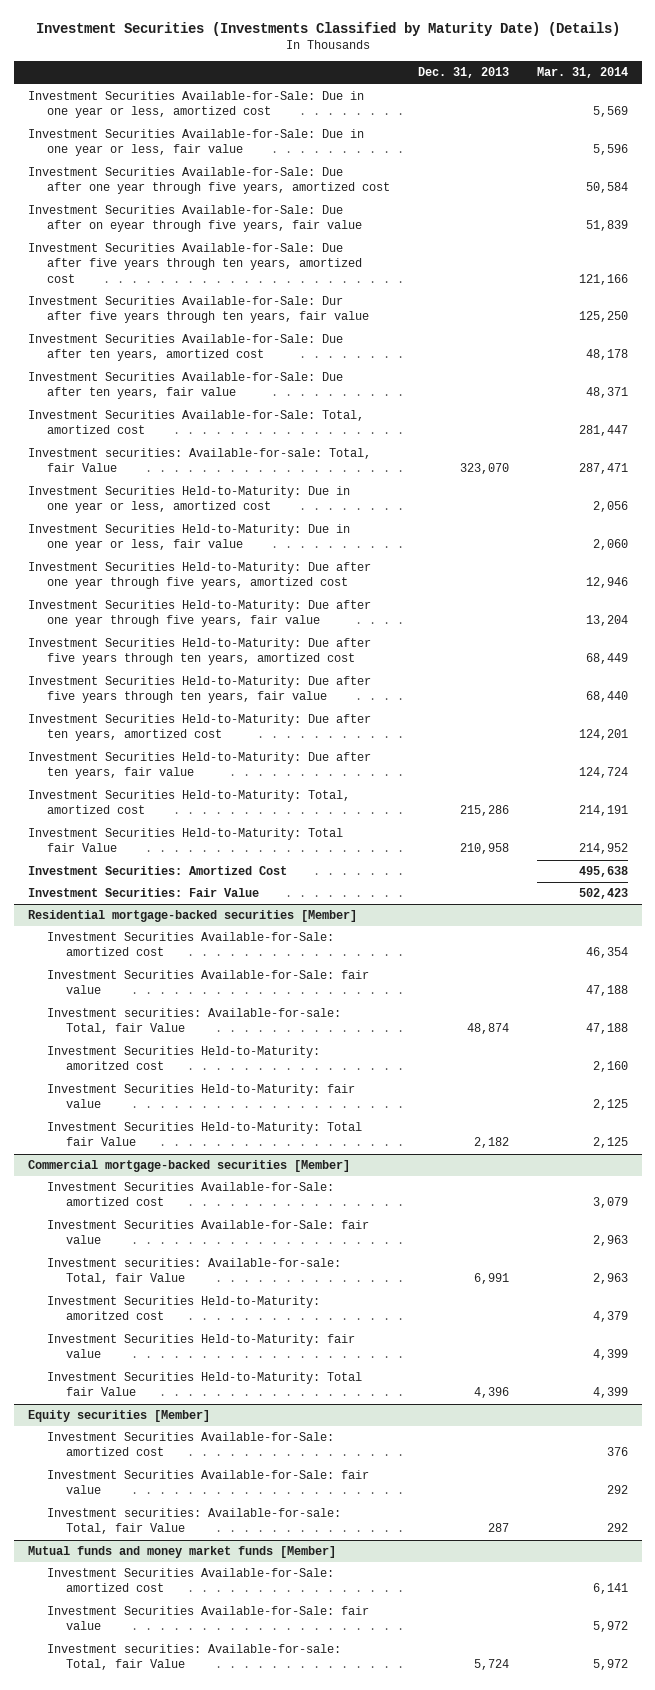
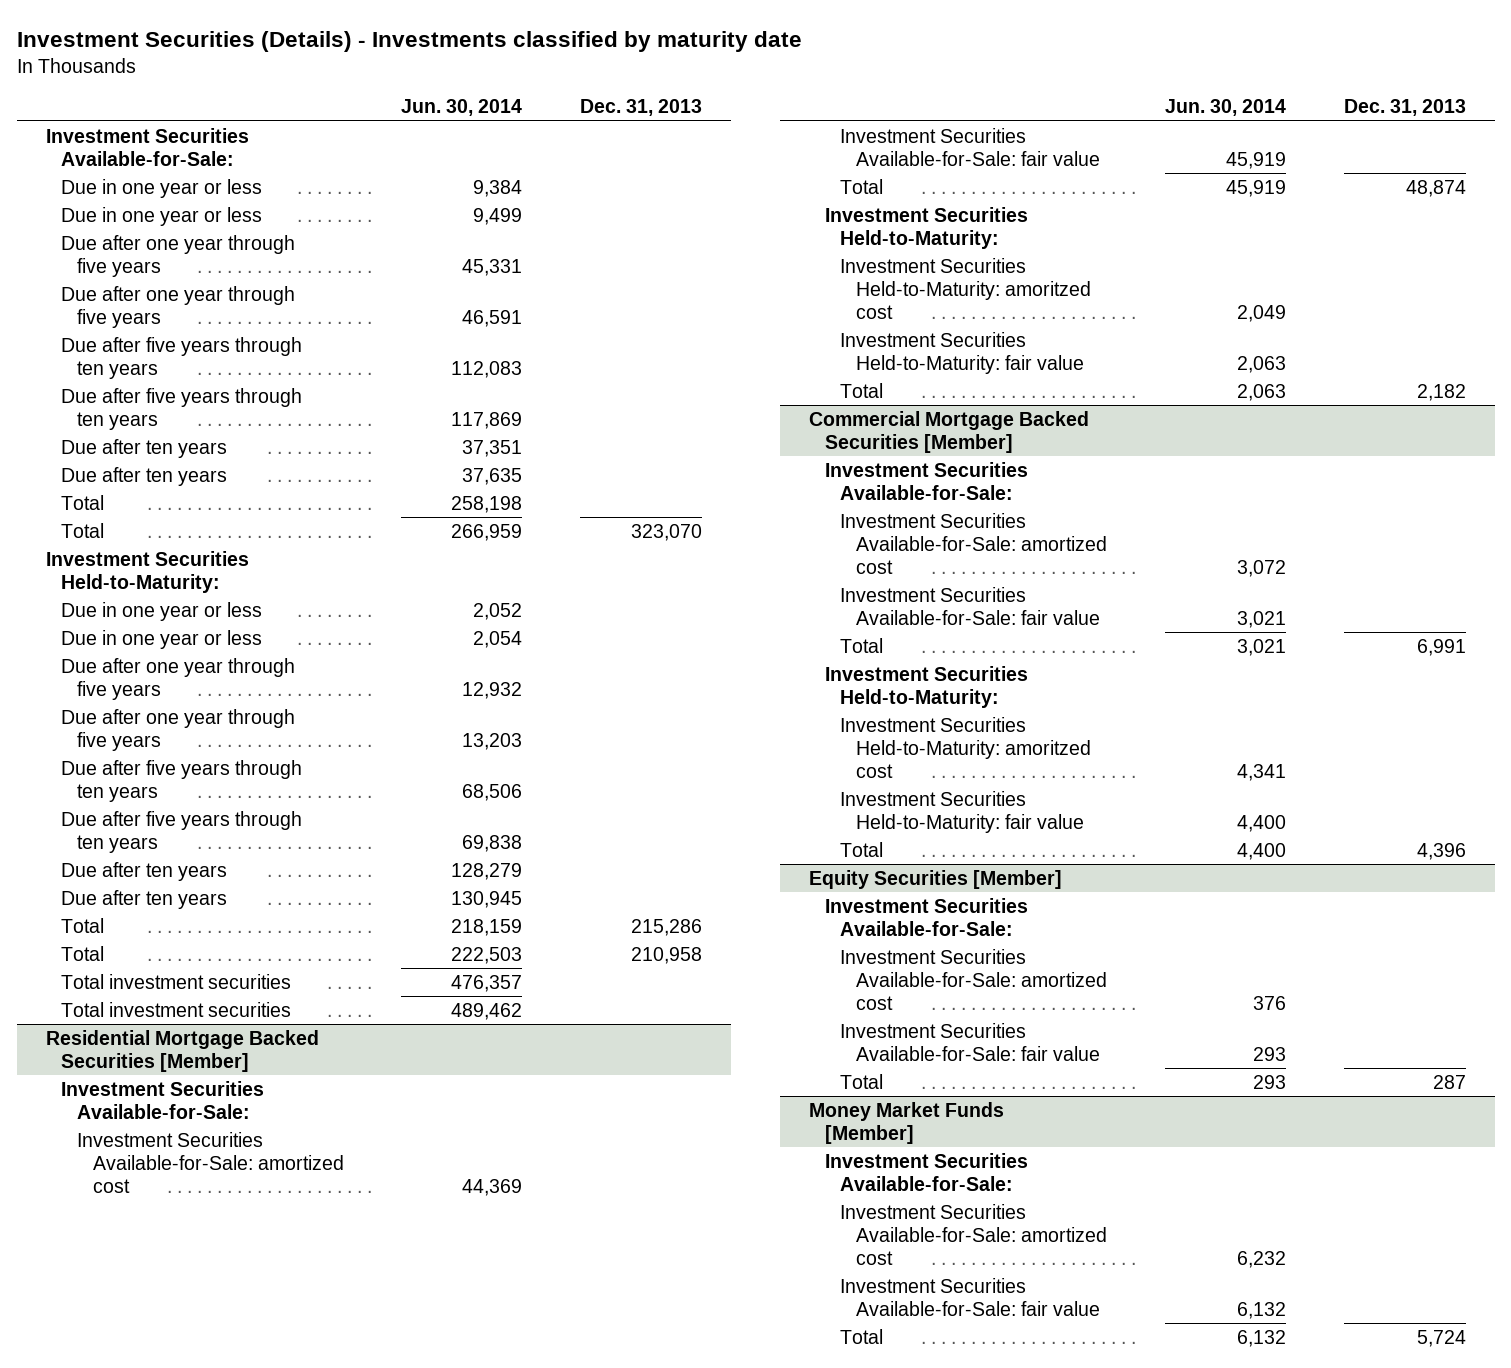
- Investment Securities (Investments Classified by Maturity Date) (Details)
+ Investment Securities (Details) - Investments classified by maturity date
- | Dec. 31, 2013 | Mar. 31, 2014
+ | Jun. 30, 2014 | Dec. 31, 2013
- Investment Securities Available-for-Sale: Due in one year or less, amortized cost | | 5,569
- Investment Securities Available-for-Sale: Due in one year or less, fair value | | 5,596
- Investment Securities Available-for-Sale: Due after one year through five years, amortized cost | | 50,584
- Investment Securities Available-for-Sale: Due after on eyear through five years, fair value | | 51,839
- Investment Securities Available-for-Sale: Due after five years through ten years, amortized cost | | 121,166
- Investment Securities Available-for-Sale: Dur after five years through ten years, fair value | | 125,250
- Investment Securities Available-for-Sale: Due after ten years, amortized cost | | 48,178
- Investment Securities Available-for-Sale: Due after ten years, fair value | | 48,371
- Investment Securities Available-for-Sale: Total, amortized cost | | 281,447
- Investment securities: Available-for-sale: Total, fair Value | 323,070 | 287,471
- Investment Securities Held-to-Maturity: Due in one year or less, amortized cost | | 2,056
- Investment Securities Held-to-Maturity: Due in one year or less, fair value | | 2,060
- Investment Securities Held-to-Maturity: Due after one year through five years, amortized cost | | 12,946
- Investment Securities Held-to-Maturity: Due after one year through five years, fair value | | 13,204
- Investment Securities Held-to-Maturity: Due after five years through ten years, amortized cost | | 68,449
- Investment Securities Held-to-Maturity: Due after five years through ten years, fair value | | 68,440
- Investment Securities Held-to-Maturity: Due after ten years, amortized cost | | 124,201
- Investment Securities Held-to-Maturity: Due after ten years, fair value | | 124,724
- Investment Securities Held-to-Maturity: Total, amortized cost | 215,286 | 214,191
- Investment Securities Held-to-Maturity: Total fair Value | 210,958 | 214,952
- Investment Securities: Amortized Cost | | 495,638
- Investment Securities: Fair Value | | 502,423
- Residential mortgage-backed securities [Member]
+ Investment Securities Available-for-Sale:
+ Due in one year or less | 9,384 |
+ Due in one year or less | 9,499 |
+ Due after one year through five years | 45,331 |
+ Due after one year through five years | 46,591 |
+ Due after five years through ten years | 112,083 |
+ Due after five years through ten years | 117,869 |
+ Due after ten years | 37,351 |
+ Due after ten years | 37,635 |
+ Total | 258,198 |
+ Total | 266,959 | 323,070
+ Investment Securities Held-to-Maturity:
+ Due in one year or less | 2,052 |
+ Due in one year or less | 2,054 |
+ Due after one year through five years | 12,932 |
+ Due after one year through five years | 13,203 |
+ Due after five years through ten years | 68,506 |
+ Due after five years through ten years | 69,838 |
+ Due after ten years | 128,279 |
+ Due after ten years | 130,945 |
+ Total | 218,159 | 215,286
+ Total | 222,503 | 210,958
+ Total investment securities | 476,357 |
+ Total investment securities | 489,462 |
+ Residential Mortgage Backed Securities [Member]
+ Investment Securities Available-for-Sale:
- Investment securities: Available-for-sale: Total, fair Value | 48,874 | 47,188
+ Total | 45,919 | 48,874
+ Investment Securities Held-to-Maturity:
- Investment Securities Held-to-Maturity: Total fair Value | 2,182 | 2,125
- Commercial mortgage-backed securities [Member]
+ Total | 2,063 | 2,182
+ Commercial Mortgage Backed Securities [Member]
+ Investment Securities Available-for-Sale:
- Investment securities: Available-for-sale: Total, fair Value | 6,991 | 2,963
+ Total | 3,021 | 6,991
+ Investment Securities Held-to-Maturity:
- Investment Securities Held-to-Maturity: Total fair Value | 4,396 | 4,399
- Equity securities [Member]
+ Total | 4,400 | 4,396
+ Equity Securities [Member]
+ Investment Securities Available-for-Sale:
- Investment securities: Available-for-sale: Total, fair Value | 287 | 292
- Mutual funds and money market funds [Member]
+ Total | 293 | 287
+ Money Market Funds [Member]
+ Investment Securities Available-for-Sale:
- Investment securities: Available-for-sale: Total, fair Value | 5,724 | 5,972
+ Total | 6,132 | 5,724

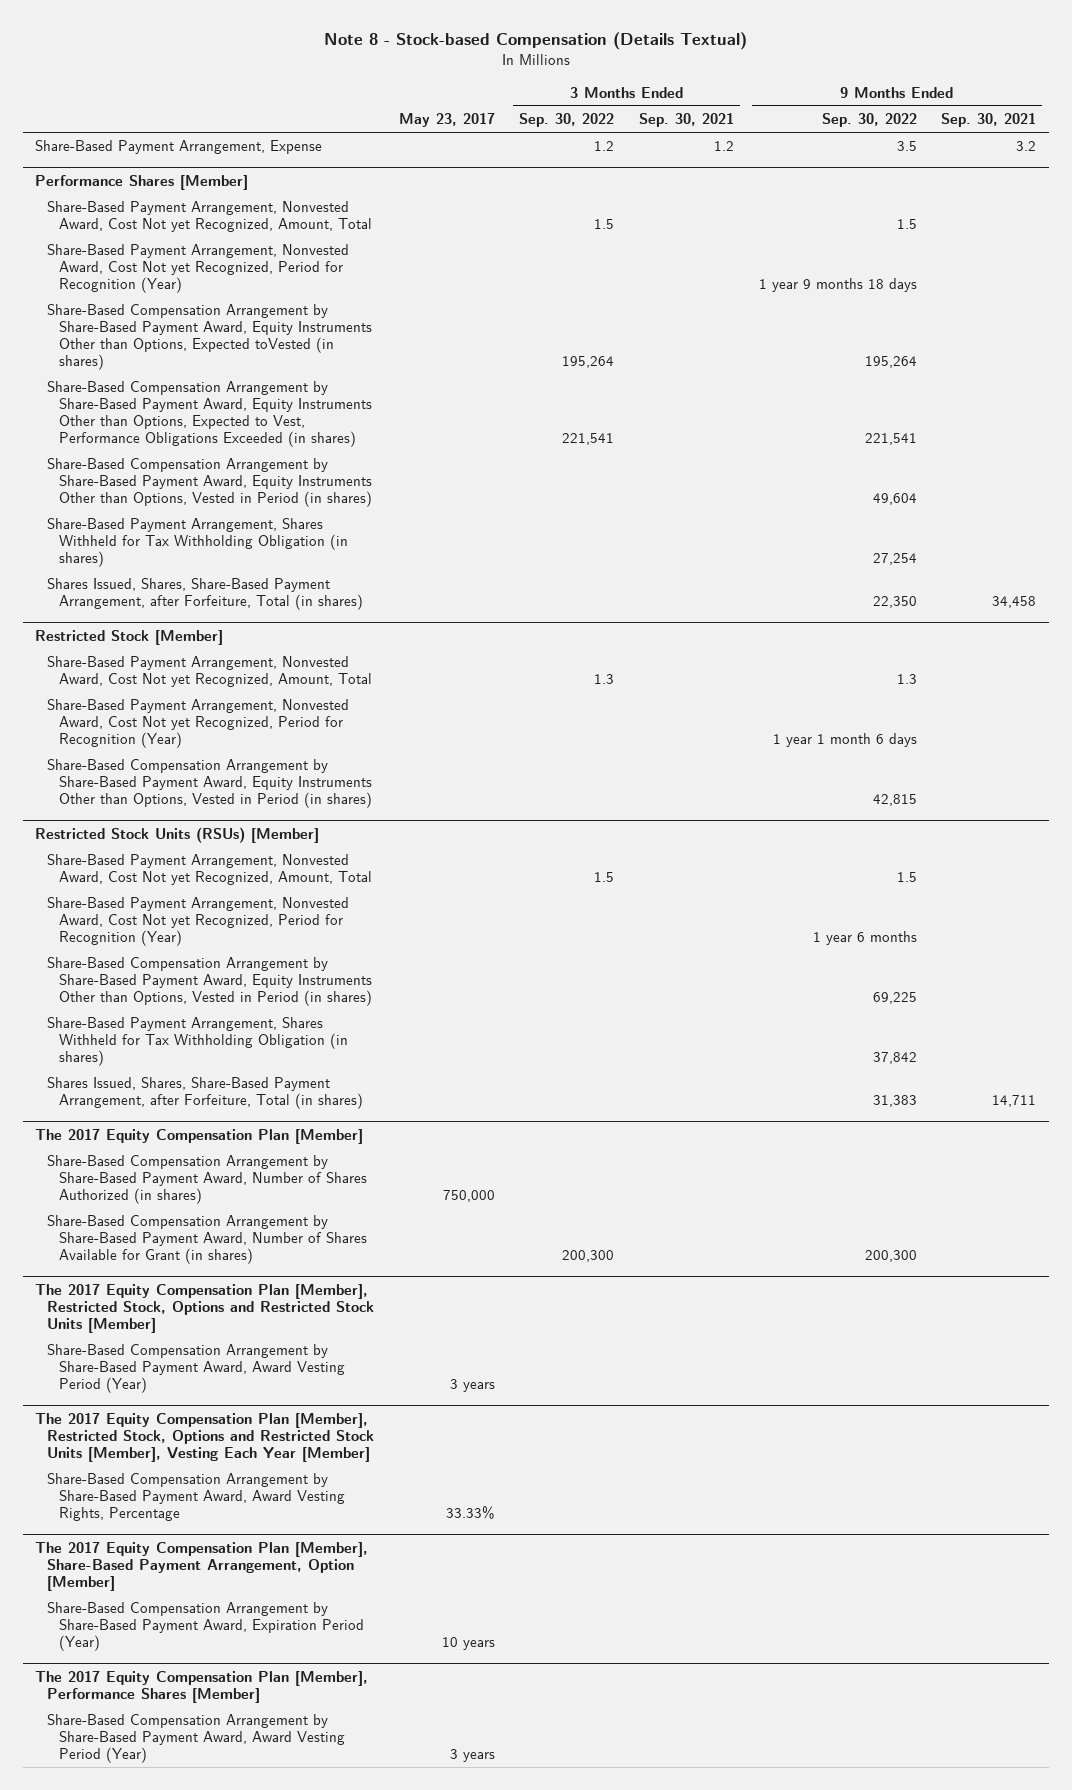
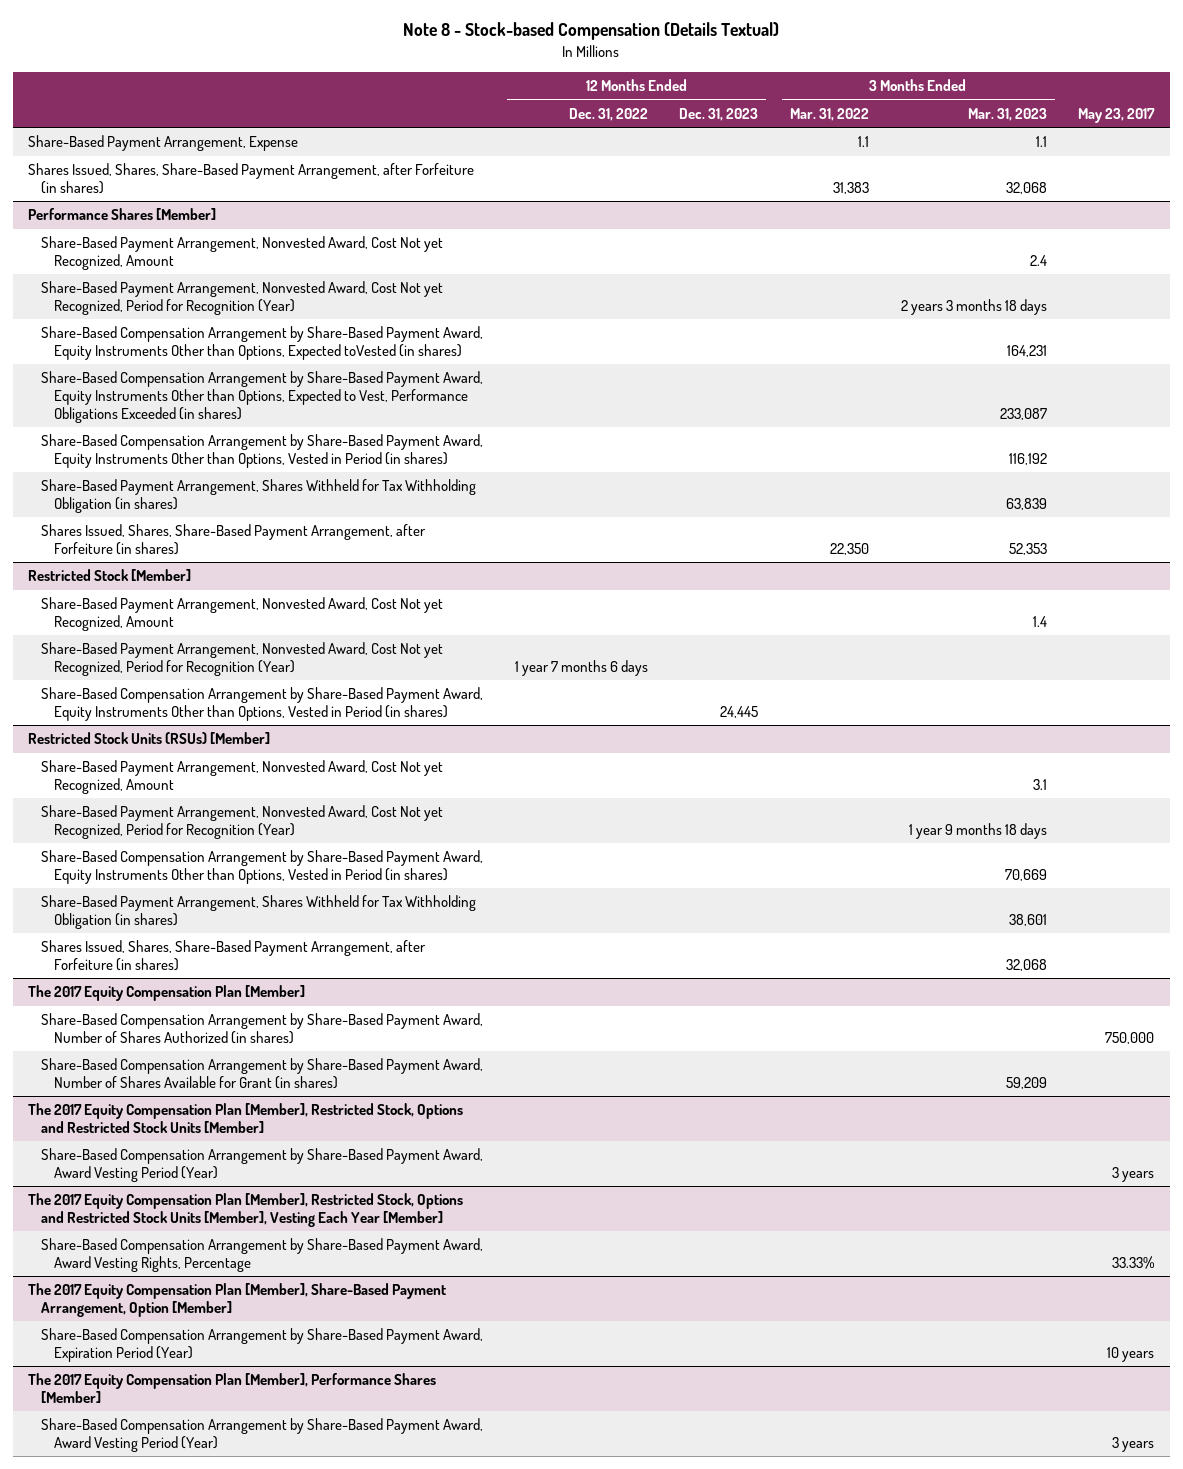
- | May 23, 2017 | 3 Months Ended Sep. 30, 2022 | 3 Months Ended Sep. 30, 2021 | 9 Months Ended Sep. 30, 2022 | 9 Months Ended Sep. 30, 2021
+ | 12 Months Ended Dec. 31, 2022 | 12 Months Ended Dec. 31, 2023 | 3 Months Ended Mar. 31, 2022 | 3 Months Ended Mar. 31, 2023 | May 23, 2017
+ Shares Issued, Shares, Share-Based Payment Arrangement, after Forfeiture (in shares) | | | 31,383 | 32,068 |
@ Performance Shares [Member]
- Share-Based Payment Arrangement, Nonvested Award, Cost Not yet Recognized, Amount, Total | | 1.5 | | 1.5 |
+ Share-Based Payment Arrangement, Nonvested Award, Cost Not yet Recognized, Amount | | | | 2.4 |
- Shares Issued, Shares, Share-Based Payment Arrangement, after Forfeiture, Total (in shares) | | | | 22,350 | 34,458
+ Shares Issued, Shares, Share-Based Payment Arrangement, after Forfeiture (in shares) | | | 22,350 | 52,353 |
@ Restricted Stock [Member]
- Share-Based Payment Arrangement, Nonvested Award, Cost Not yet Recognized, Amount, Total | | 1.3 | | 1.3 |
+ Share-Based Payment Arrangement, Nonvested Award, Cost Not yet Recognized, Amount | | | | 1.4 |
@ Restricted Stock Units (RSUs) [Member]
- Share-Based Payment Arrangement, Nonvested Award, Cost Not yet Recognized, Amount, Total | | 1.5 | | 1.5 |
+ Share-Based Payment Arrangement, Nonvested Award, Cost Not yet Recognized, Amount | | | | 3.1 |
- Shares Issued, Shares, Share-Based Payment Arrangement, after Forfeiture, Total (in shares) | | | | 31,383 | 14,711
+ Shares Issued, Shares, Share-Based Payment Arrangement, after Forfeiture (in shares) | | | | 32,068 |

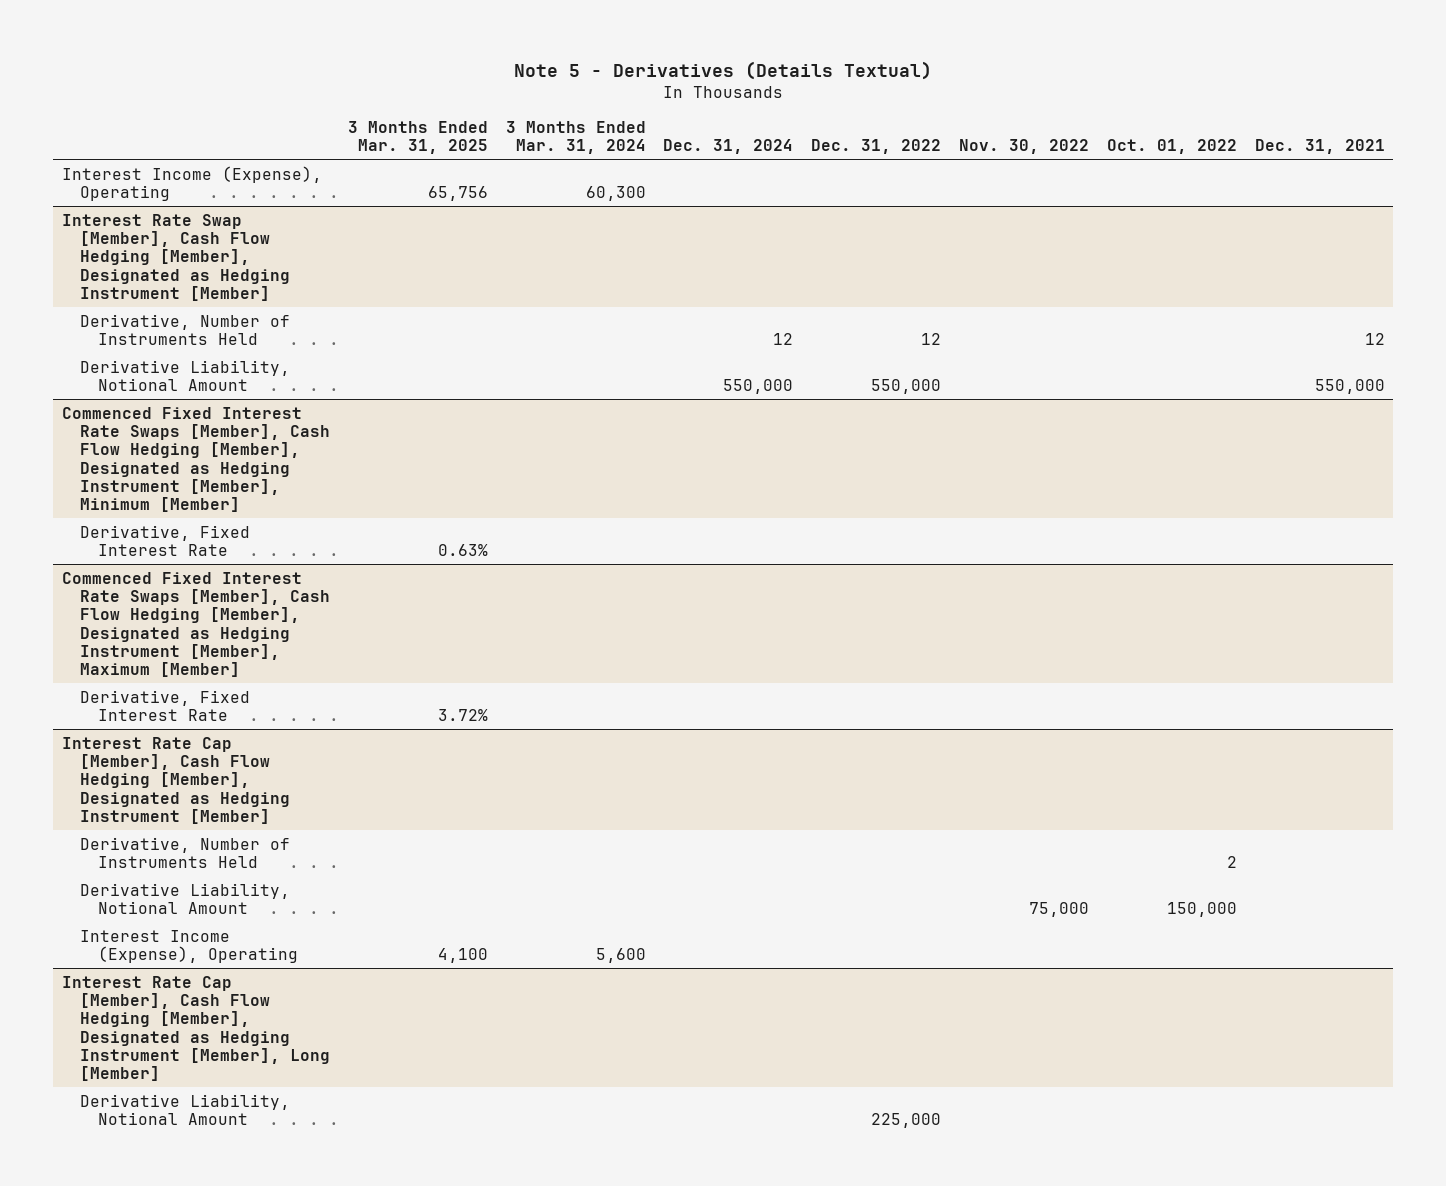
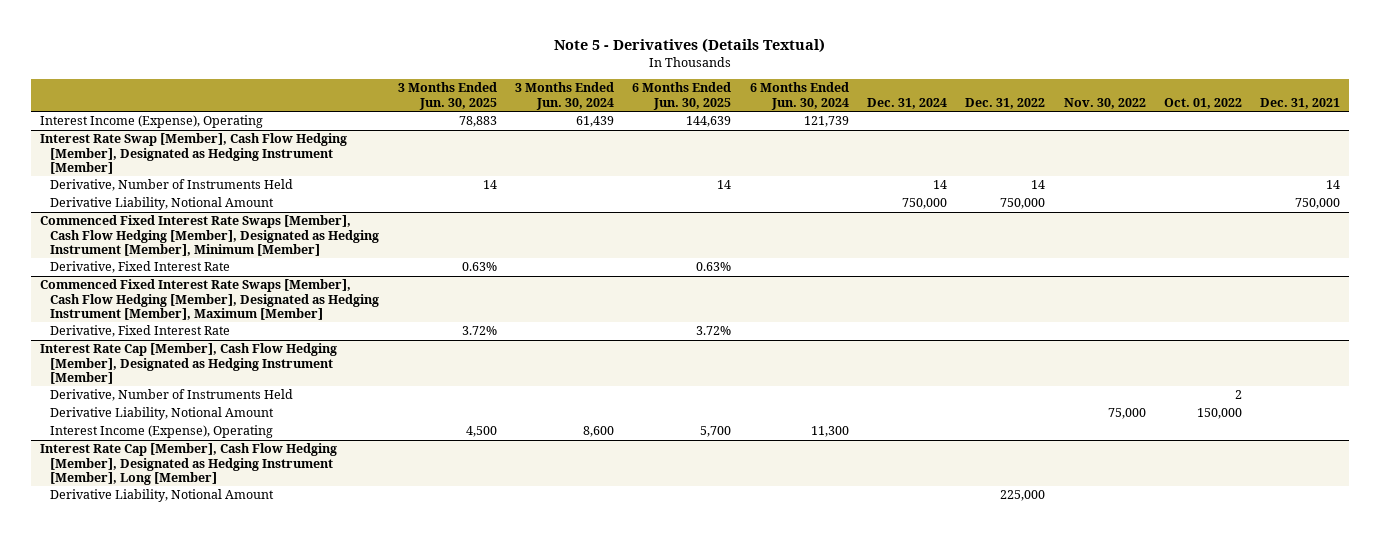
- | 3 Months Ended Mar. 31, 2025 | 3 Months Ended Mar. 31, 2024 | Dec. 31, 2024 | Dec. 31, 2022 | Nov. 30, 2022 | Oct. 01, 2022 | Dec. 31, 2021
+ | 3 Months Ended Jun. 30, 2025 | 3 Months Ended Jun. 30, 2024 | 6 Months Ended Jun. 30, 2025 | 6 Months Ended Jun. 30, 2024 | Dec. 31, 2024 | Dec. 31, 2022 | Nov. 30, 2022 | Oct. 01, 2022 | Dec. 31, 2021
@ Interest Rate Swap [Member], Cash Flow Hedging [Member], Designated as Hedging Instrument [Member]
- Derivative, Number of Instruments Held | | | 12 | 12 | | | 12
- Derivative Liability, Notional Amount | | | 550,000 | 550,000 | | | 550,000
+ Derivative, Number of Instruments Held | 14 | | 14 | | 14 | 14 | | | 14
+ Derivative Liability, Notional Amount | | | | | 750,000 | 750,000 | | | 750,000

